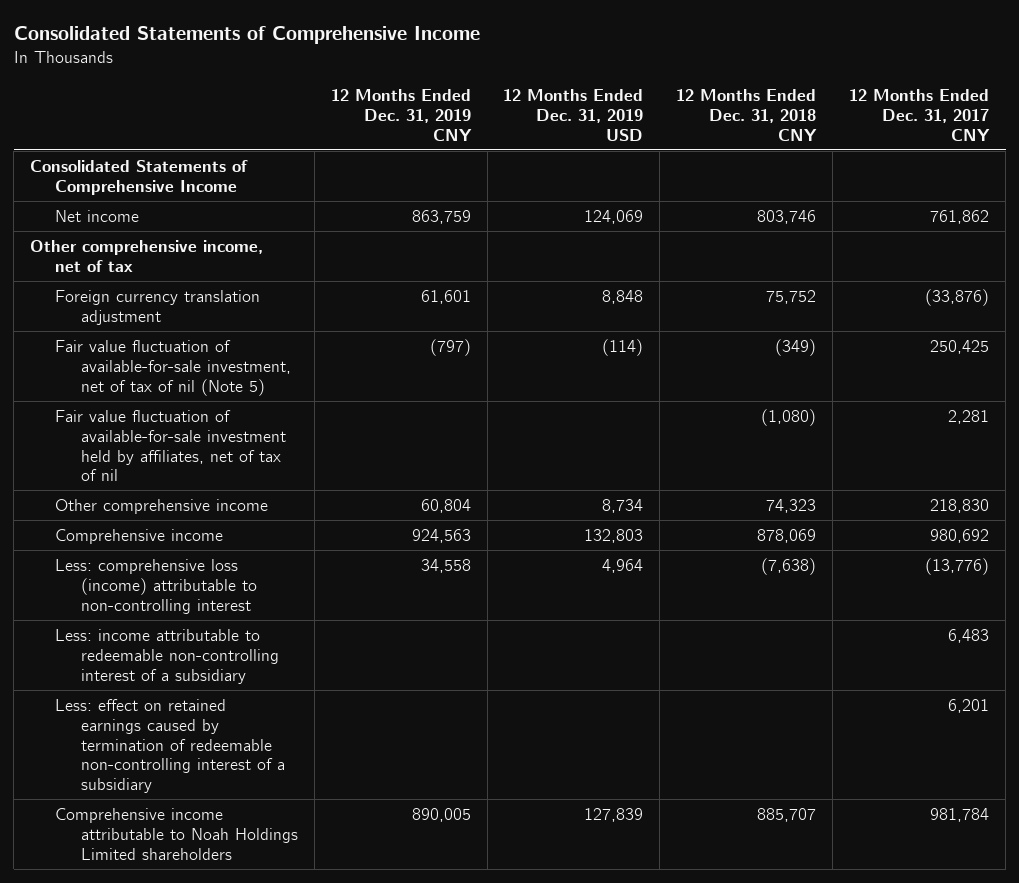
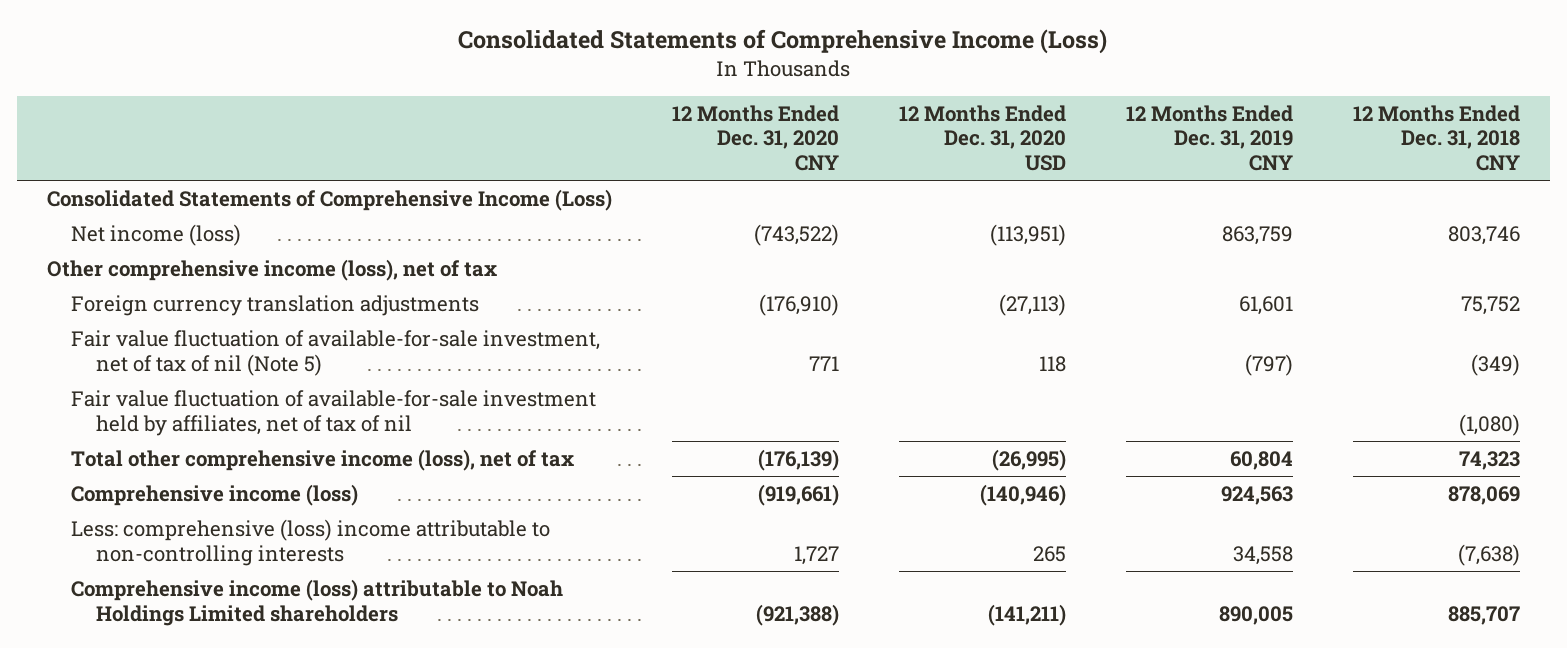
- Consolidated Statements of Comprehensive Income
+ Consolidated Statements of Comprehensive Income (Loss)
- | 12 Months Ended Dec. 31, 2019 CNY | 12 Months Ended Dec. 31, 2019 USD | 12 Months Ended Dec. 31, 2018 CNY | 12 Months Ended Dec. 31, 2017 CNY
+ | 12 Months Ended Dec. 31, 2020 CNY | 12 Months Ended Dec. 31, 2020 USD | 12 Months Ended Dec. 31, 2019 CNY | 12 Months Ended Dec. 31, 2018 CNY
- Consolidated Statements of Comprehensive Income
- Net income | 863,759 | 124,069 | 803,746 | 761,862
- Other comprehensive income, net of tax
- Foreign currency translation adjustment | 61,601 | 8,848 | 75,752 | (33,876)
+ Consolidated Statements of Comprehensive Income (Loss)
+ Net income (loss) | (743,522) | (113,951) | 863,759 | 803,746
+ Other comprehensive income (loss), net of tax
+ Foreign currency translation adjustments | (176,910) | (27,113) | 61,601 | 75,752
- Other comprehensive income | 60,804 | 8,734 | 74,323 | 218,830
- Comprehensive income | 924,563 | 132,803 | 878,069 | 980,692
- Less: comprehensive loss (income) attributable to non-controlling interest | 34,558 | 4,964 | (7,638) | (13,776)
- Less: income attributable to redeemable non-controlling interest of a subsidiary | | | | 6,483
- Less: effect on retained earnings caused by termination of redeemable non-controlling interest of a subsidiary | | | | 6,201
- Comprehensive income attributable to Noah Holdings Limited shareholders | 890,005 | 127,839 | 885,707 | 981,784
+ Total other comprehensive income (loss), net of tax | (176,139) | (26,995) | 60,804 | 74,323
+ Comprehensive income (loss) | (919,661) | (140,946) | 924,563 | 878,069
+ Less: comprehensive (loss) income attributable to non-controlling interests | 1,727 | 265 | 34,558 | (7,638)
+ Comprehensive income (loss) attributable to Noah Holdings Limited shareholders | (921,388) | (141,211) | 890,005 | 885,707

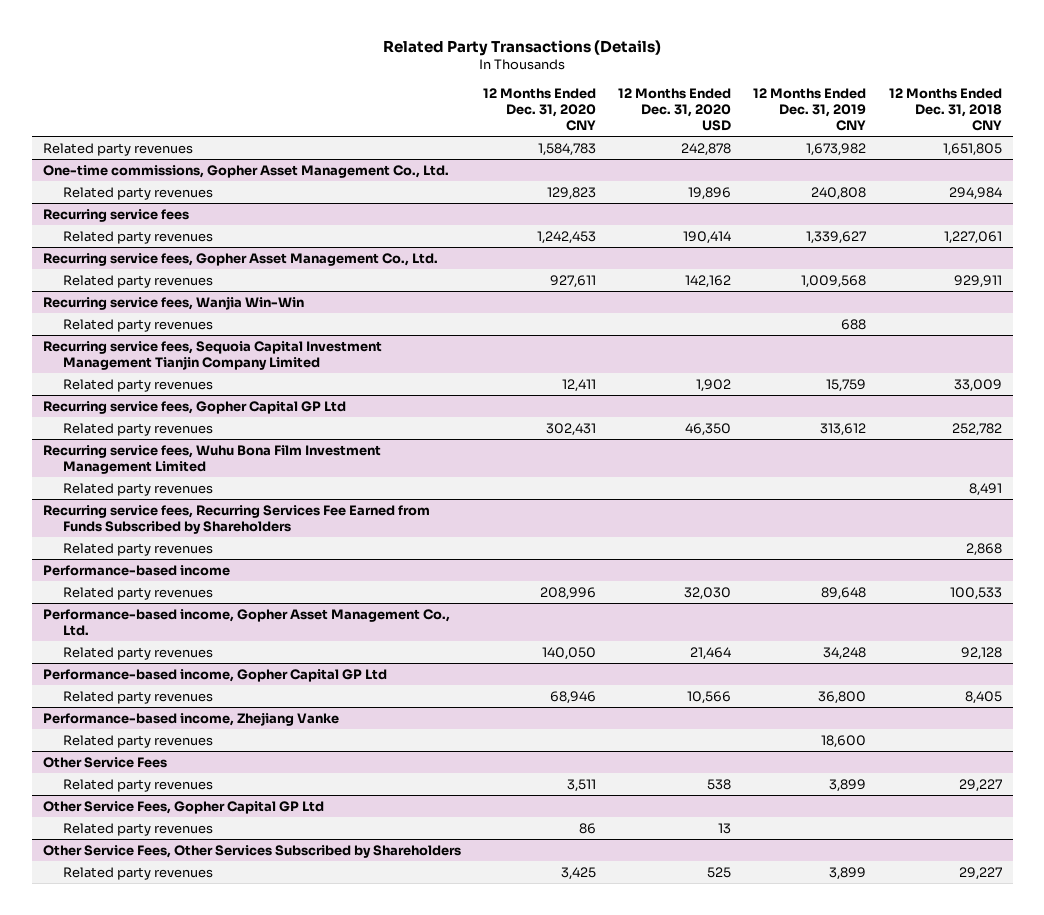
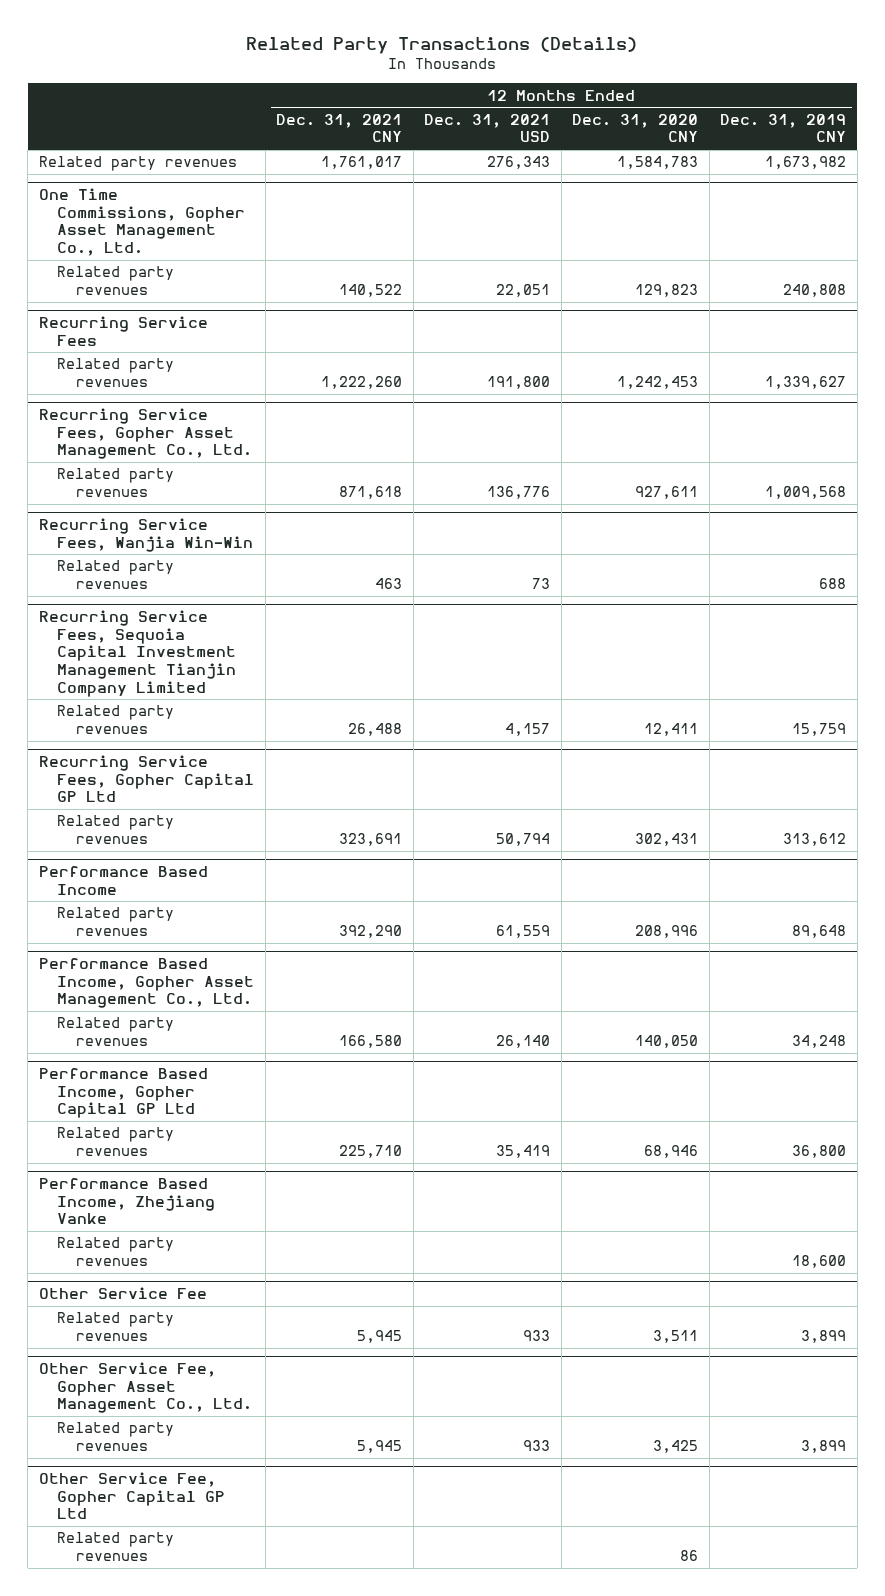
- | 12 Months Ended Dec. 31, 2020 CNY | 12 Months Ended Dec. 31, 2020 USD | 12 Months Ended Dec. 31, 2019 CNY | 12 Months Ended Dec. 31, 2018 CNY
+ | 12 Months Ended Dec. 31, 2021 CNY | 12 Months Ended Dec. 31, 2021 USD | 12 Months Ended Dec. 31, 2020 CNY | 12 Months Ended Dec. 31, 2019 CNY
- One-time commissions, Gopher Asset Management Co., Ltd.
+ One Time Commissions, Gopher Asset Management Co., Ltd.
- Recurring service fees
+ Recurring Service Fees
- Recurring service fees, Gopher Asset Management Co., Ltd.
+ Recurring Service Fees, Gopher Asset Management Co., Ltd.
- Recurring service fees, Wanjia Win-Win
+ Recurring Service Fees, Wanjia Win-Win
- Recurring service fees, Sequoia Capital Investment Management Tianjin Company Limited
+ Recurring Service Fees, Sequoia Capital Investment Management Tianjin Company Limited
- Recurring service fees, Gopher Capital GP Ltd
+ Recurring Service Fees, Gopher Capital GP Ltd
- Recurring service fees, Wuhu Bona Film Investment Management Limited
- Related party revenues | | | | 8,491
- Recurring service fees, Recurring Services Fee Earned from Funds Subscribed by Shareholders
- Related party revenues | | | | 2,868
- Performance-based income
+ Performance Based Income
- Performance-based income, Gopher Asset Management Co., Ltd.
+ Performance Based Income, Gopher Asset Management Co., Ltd.
- Performance-based income, Gopher Capital GP Ltd
+ Performance Based Income, Gopher Capital GP Ltd
- Performance-based income, Zhejiang Vanke
+ Performance Based Income, Zhejiang Vanke
- Other Service Fees
+ Other Service Fee
- Other Service Fees, Gopher Capital GP Ltd
- Related party revenues | 86 | 13 | |
- Other Service Fees, Other Services Subscribed by Shareholders
+ Other Service Fee, Gopher Asset Management Co., Ltd.
+ Other Service Fee, Gopher Capital GP Ltd
+ Related party revenues | | | 86 |

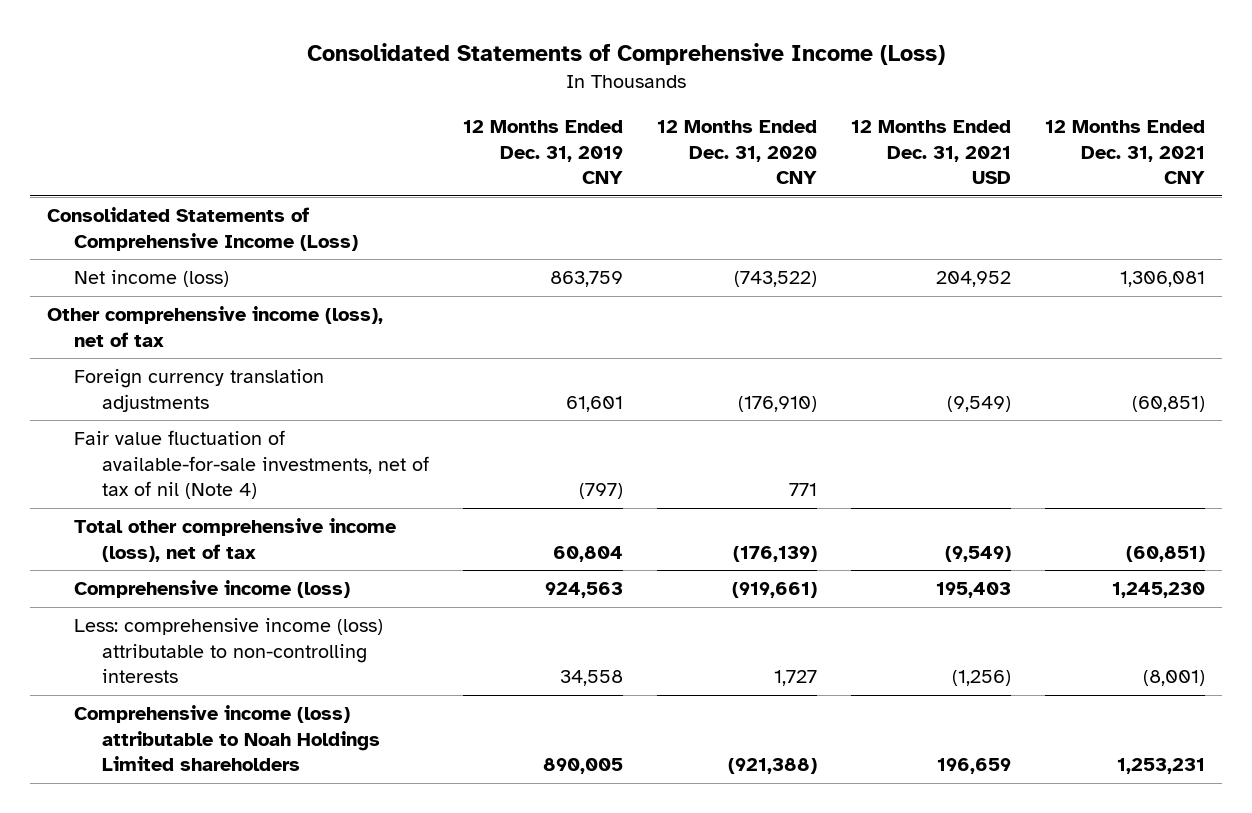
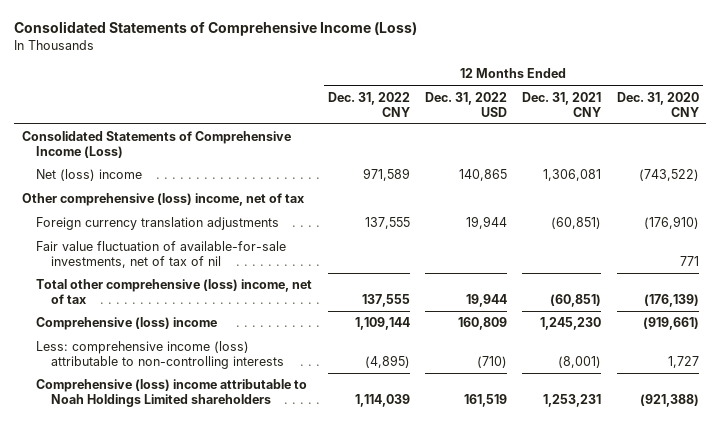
- | 12 Months Ended Dec. 31, 2019 CNY | 12 Months Ended Dec. 31, 2020 CNY | 12 Months Ended Dec. 31, 2021 USD | 12 Months Ended Dec. 31, 2021 CNY
+ | 12 Months Ended Dec. 31, 2022 CNY | 12 Months Ended Dec. 31, 2022 USD | 12 Months Ended Dec. 31, 2021 CNY | 12 Months Ended Dec. 31, 2020 CNY
- Net income (loss) | 863,759 | (743,522) | 204,952 | 1,306,081
- Other comprehensive income (loss), net of tax
+ Net (loss) income | 971,589 | 140,865 | 1,306,081 | (743,522)
+ Other comprehensive (loss) income, net of tax
- Fair value fluctuation of available-for-sale investments, net of tax of nil (Note 4) | (797) | 771 | |
- Total other comprehensive income (loss), net of tax | 60,804 | (176,139) | (9,549) | (60,851)
- Comprehensive income (loss) | 924,563 | (919,661) | 195,403 | 1,245,230
+ Fair value fluctuation of available-for-sale investments, net of tax of nil | | | | 771
+ Total other comprehensive (loss) income, net of tax | 137,555 | 19,944 | (60,851) | (176,139)
+ Comprehensive (loss) income | 1,109,144 | 160,809 | 1,245,230 | (919,661)
- Comprehensive income (loss) attributable to Noah Holdings Limited shareholders | 890,005 | (921,388) | 196,659 | 1,253,231
+ Comprehensive (loss) income attributable to Noah Holdings Limited shareholders | 1,114,039 | 161,519 | 1,253,231 | (921,388)

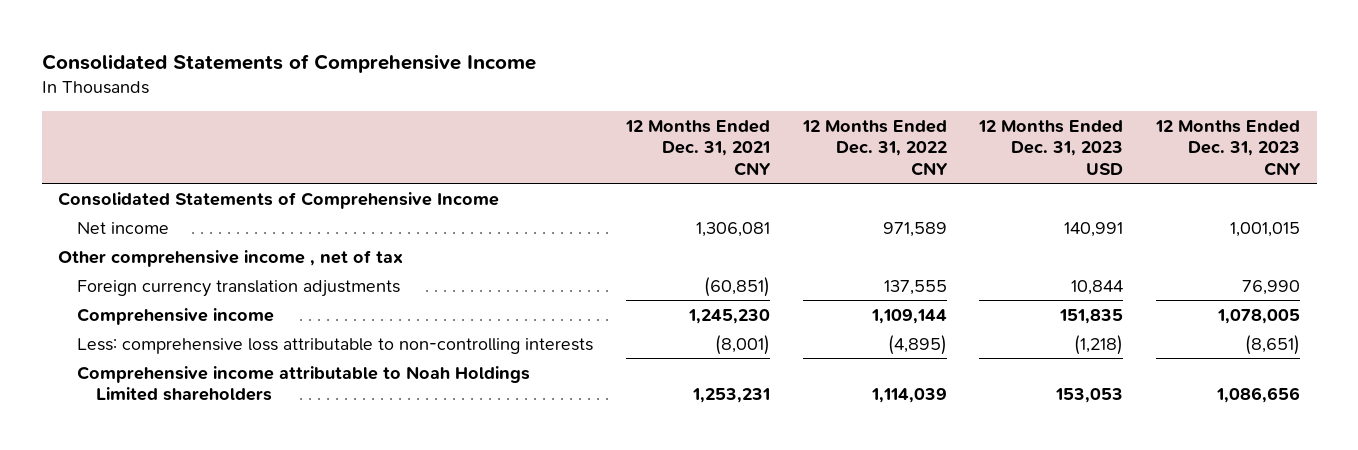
- Consolidated Statements of Comprehensive Income (Loss)
+ Consolidated Statements of Comprehensive Income
- | 12 Months Ended Dec. 31, 2022 CNY | 12 Months Ended Dec. 31, 2022 USD | 12 Months Ended Dec. 31, 2021 CNY | 12 Months Ended Dec. 31, 2020 CNY
+ | 12 Months Ended Dec. 31, 2021 CNY | 12 Months Ended Dec. 31, 2022 CNY | 12 Months Ended Dec. 31, 2023 USD | 12 Months Ended Dec. 31, 2023 CNY
- Consolidated Statements of Comprehensive Income (Loss)
- Net (loss) income | 971,589 | 140,865 | 1,306,081 | (743,522)
- Other comprehensive (loss) income, net of tax
+ Consolidated Statements of Comprehensive Income
+ Net income | 1,306,081 | 971,589 | 140,991 | 1,001,015
+ Other comprehensive income , net of tax
- Fair value fluctuation of available-for-sale investments, net of tax of nil | | | | 771
- Total other comprehensive (loss) income, net of tax | 137,555 | 19,944 | (60,851) | (176,139)
- Comprehensive (loss) income | 1,109,144 | 160,809 | 1,245,230 | (919,661)
- Less: comprehensive income (loss) attributable to non-controlling interests | (4,895) | (710) | (8,001) | 1,727
- Comprehensive (loss) income attributable to Noah Holdings Limited shareholders | 1,114,039 | 161,519 | 1,253,231 | (921,388)
+ Comprehensive income | 1,245,230 | 1,109,144 | 151,835 | 1,078,005
+ Less: comprehensive loss attributable to non-controlling interests | (8,001) | (4,895) | (1,218) | (8,651)
+ Comprehensive income attributable to Noah Holdings Limited shareholders | 1,253,231 | 1,114,039 | 153,053 | 1,086,656

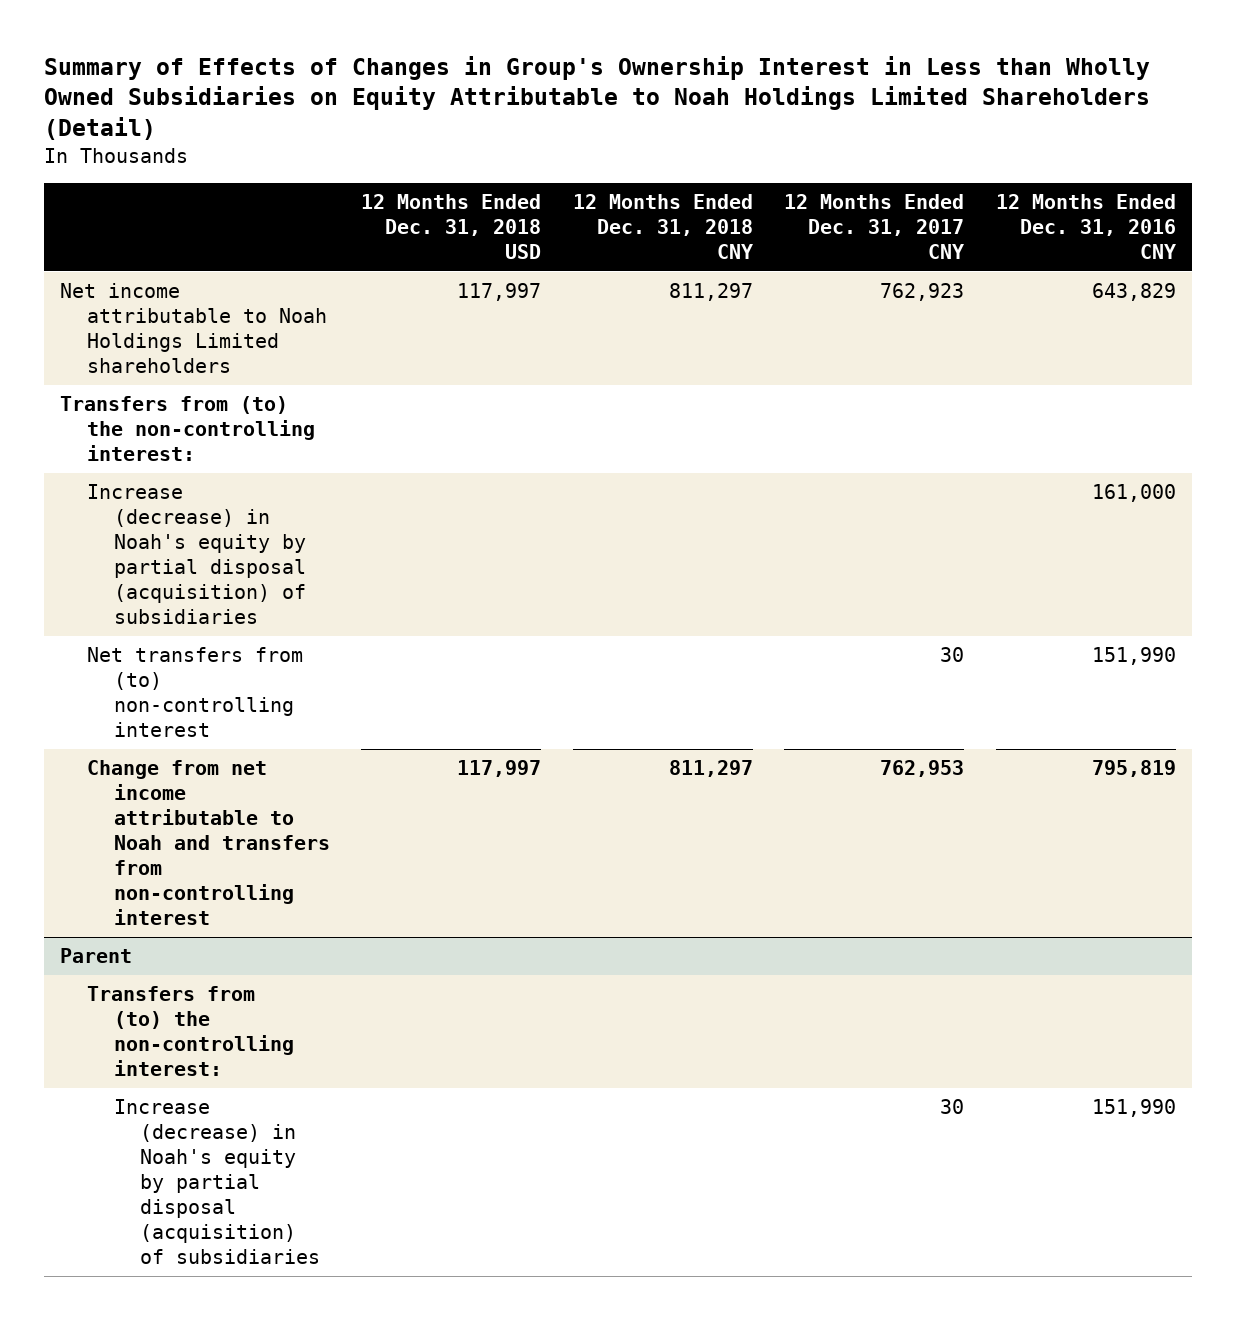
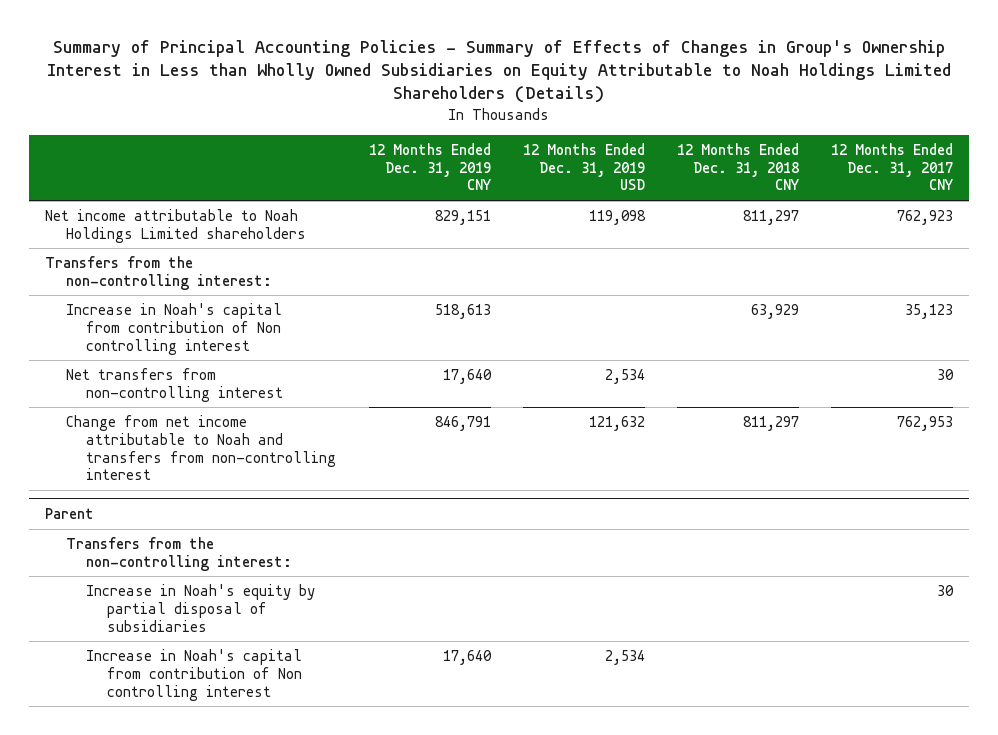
- Summary of Effects of Changes in Group's Ownership Interest in Less than Wholly Owned Subsidiaries on Equity Attributable to Noah Holdings Limited Shareholders (Detail)
+ Summary of Principal Accounting Policies - Summary of Effects of Changes in Group's Ownership Interest in Less than Wholly Owned Subsidiaries on Equity Attributable to Noah Holdings Limited Shareholders (Details)
- | 12 Months Ended Dec. 31, 2018 USD | 12 Months Ended Dec. 31, 2018 CNY | 12 Months Ended Dec. 31, 2017 CNY | 12 Months Ended Dec. 31, 2016 CNY
+ | 12 Months Ended Dec. 31, 2019 CNY | 12 Months Ended Dec. 31, 2019 USD | 12 Months Ended Dec. 31, 2018 CNY | 12 Months Ended Dec. 31, 2017 CNY
- Transfers from (to) the non-controlling interest:
- Increase (decrease) in Noah's equity by partial disposal (acquisition) of subsidiaries | | | | 161,000
- Net transfers from (to) non-controlling interest | | | 30 | 151,990
+ Transfers from the non-controlling interest:
+ Increase in Noah's capital from contribution of Non controlling interest | 518,613 | | 63,929 | 35,123
+ Net transfers from non-controlling interest | 17,640 | 2,534 | | 30
@ Parent
- Transfers from (to) the non-controlling interest:
- Increase (decrease) in Noah's equity by partial disposal (acquisition) of subsidiaries | | | 30 | 151,990
+ Transfers from the non-controlling interest:
+ Increase in Noah's equity by partial disposal of subsidiaries | | | | 30
+ Increase in Noah's capital from contribution of Non controlling interest | 17,640 | 2,534 | |

